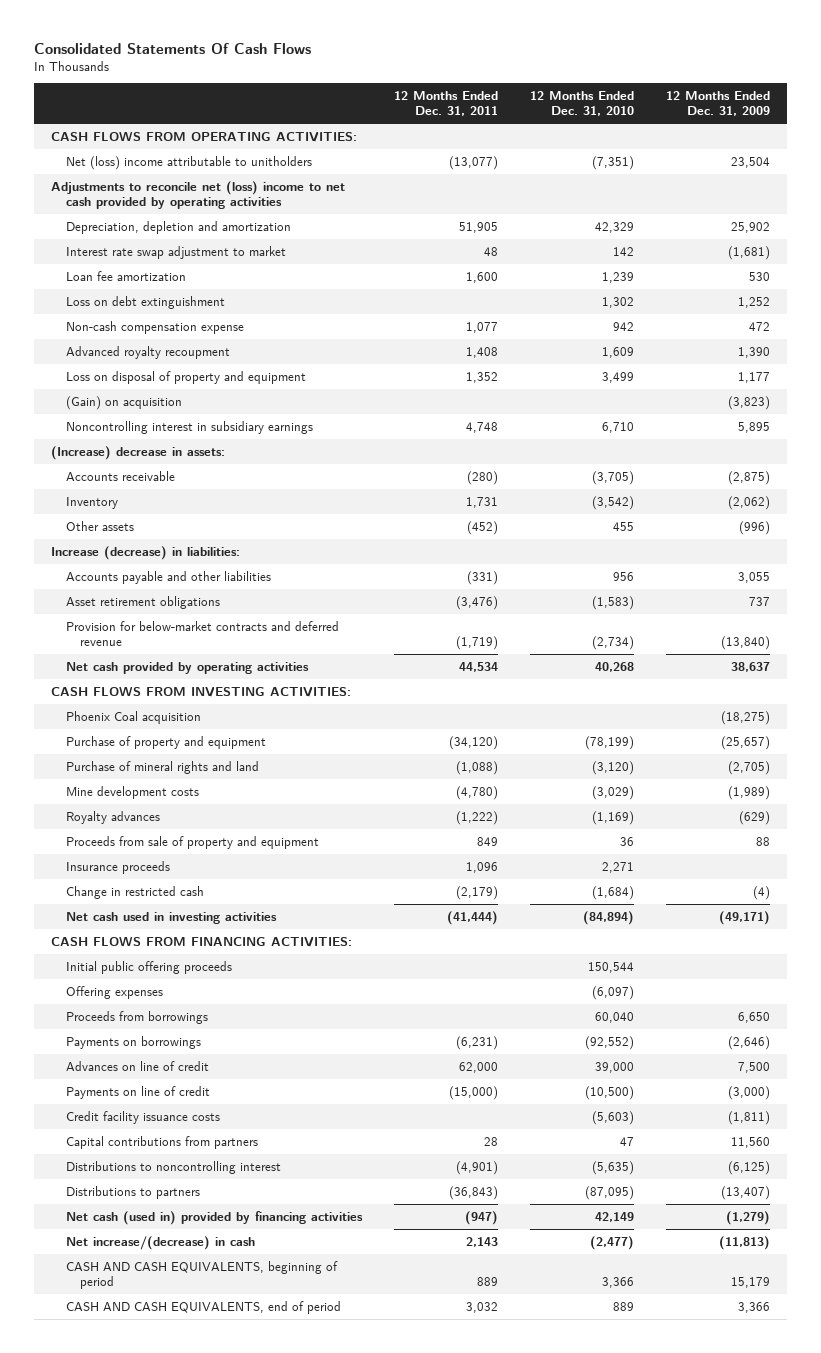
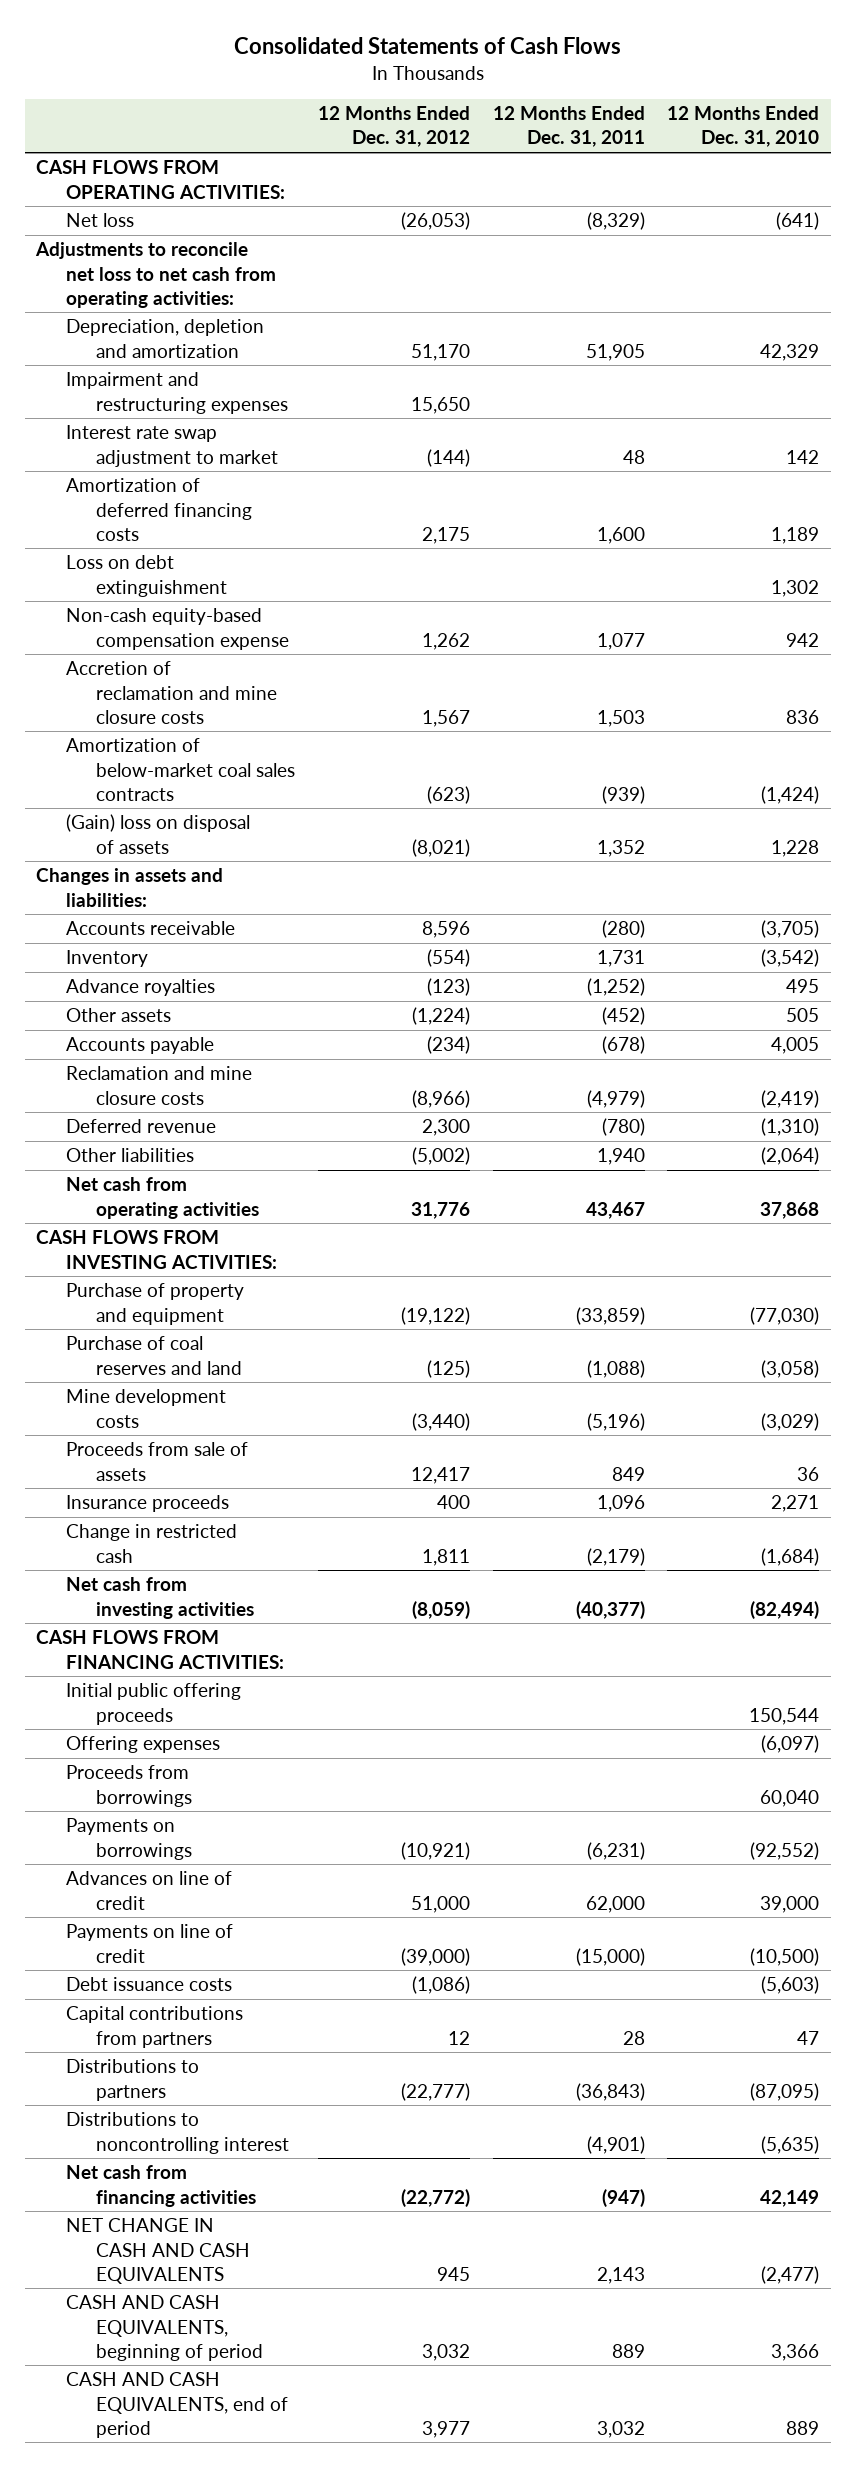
- Consolidated Statements Of Cash Flows
+ Consolidated Statements of Cash Flows
- | 12 Months Ended Dec. 31, 2011 | 12 Months Ended Dec. 31, 2010 | 12 Months Ended Dec. 31, 2009
+ | 12 Months Ended Dec. 31, 2012 | 12 Months Ended Dec. 31, 2011 | 12 Months Ended Dec. 31, 2010
- Net (loss) income attributable to unitholders | (13,077) | (7,351) | 23,504
- Adjustments to reconcile net (loss) income to net cash provided by operating activities
+ Net loss | (26,053) | (8,329) | (641)
+ Adjustments to reconcile net loss to net cash from operating activities:
+ Impairment and restructuring expenses | 15,650 | |
- Loan fee amortization | 1,600 | 1,239 | 530
+ Amortization of deferred financing costs | 2,175 | 1,600 | 1,189
- Non-cash compensation expense | 1,077 | 942 | 472
- Advanced royalty recoupment | 1,408 | 1,609 | 1,390
- Loss on disposal of property and equipment | 1,352 | 3,499 | 1,177
- (Gain) on acquisition | | | (3,823)
- Noncontrolling interest in subsidiary earnings | 4,748 | 6,710 | 5,895
- (Increase) decrease in assets:
+ Non-cash equity-based compensation expense | 1,262 | 1,077 | 942
+ Accretion of reclamation and mine closure costs | 1,567 | 1,503 | 836
+ Amortization of below-market coal sales contracts | (623) | (939) | (1,424)
+ (Gain) loss on disposal of assets | (8,021) | 1,352 | 1,228
+ Changes in assets and liabilities:
- Other assets | (452) | 455 | (996)
- Increase (decrease) in liabilities:
- Accounts payable and other liabilities | (331) | 956 | 3,055
- Asset retirement obligations | (3,476) | (1,583) | 737
- Provision for below-market contracts and deferred revenue | (1,719) | (2,734) | (13,840)
- Net cash provided by operating activities | 44,534 | 40,268 | 38,637
+ Advance royalties | (123) | (1,252) | 495
+ Other assets | (1,224) | (452) | 505
+ Accounts payable | (234) | (678) | 4,005
+ Reclamation and mine closure costs | (8,966) | (4,979) | (2,419)
+ Deferred revenue | 2,300 | (780) | (1,310)
+ Other liabilities | (5,002) | 1,940 | (2,064)
+ Net cash from operating activities | 31,776 | 43,467 | 37,868
- Phoenix Coal acquisition | | | (18,275)
- Purchase of property and equipment | (34,120) | (78,199) | (25,657)
- Purchase of mineral rights and land | (1,088) | (3,120) | (2,705)
- Mine development costs | (4,780) | (3,029) | (1,989)
- Royalty advances | (1,222) | (1,169) | (629)
- Proceeds from sale of property and equipment | 849 | 36 | 88
+ Purchase of property and equipment | (19,122) | (33,859) | (77,030)
+ Purchase of coal reserves and land | (125) | (1,088) | (3,058)
+ Mine development costs | (3,440) | (5,196) | (3,029)
+ Proceeds from sale of assets | 12,417 | 849 | 36
- Net cash used in investing activities | (41,444) | (84,894) | (49,171)
+ Net cash from investing activities | (8,059) | (40,377) | (82,494)
- Credit facility issuance costs | | (5,603) | (1,811)
+ Debt issuance costs | (1,086) | | (5,603)
- Net cash (used in) provided by financing activities | (947) | 42,149 | (1,279)
- Net increase/(decrease) in cash | 2,143 | (2,477) | (11,813)
moved down: Distributions to noncontrolling interest | | (4,901) | (5,635)
+ Net cash from financing activities | (22,772) | (947) | 42,149
+ NET CHANGE IN CASH AND CASH EQUIVALENTS | 945 | 2,143 | (2,477)

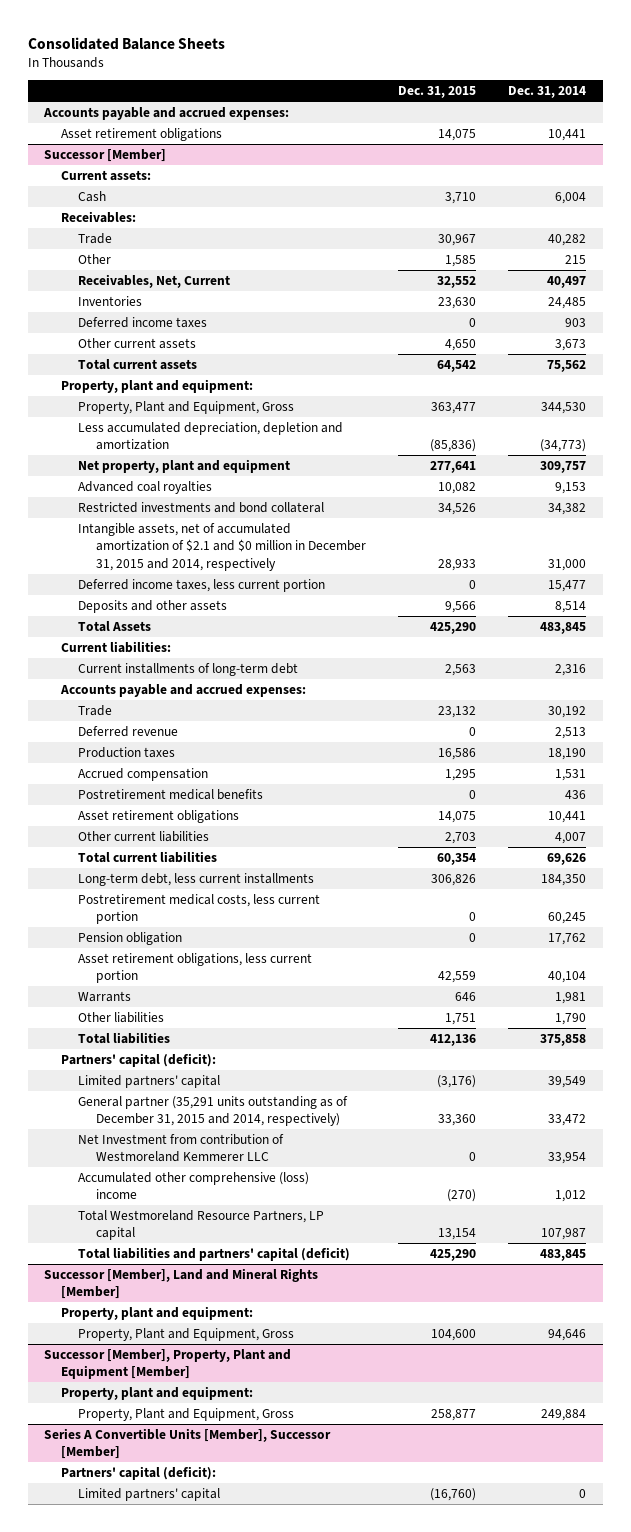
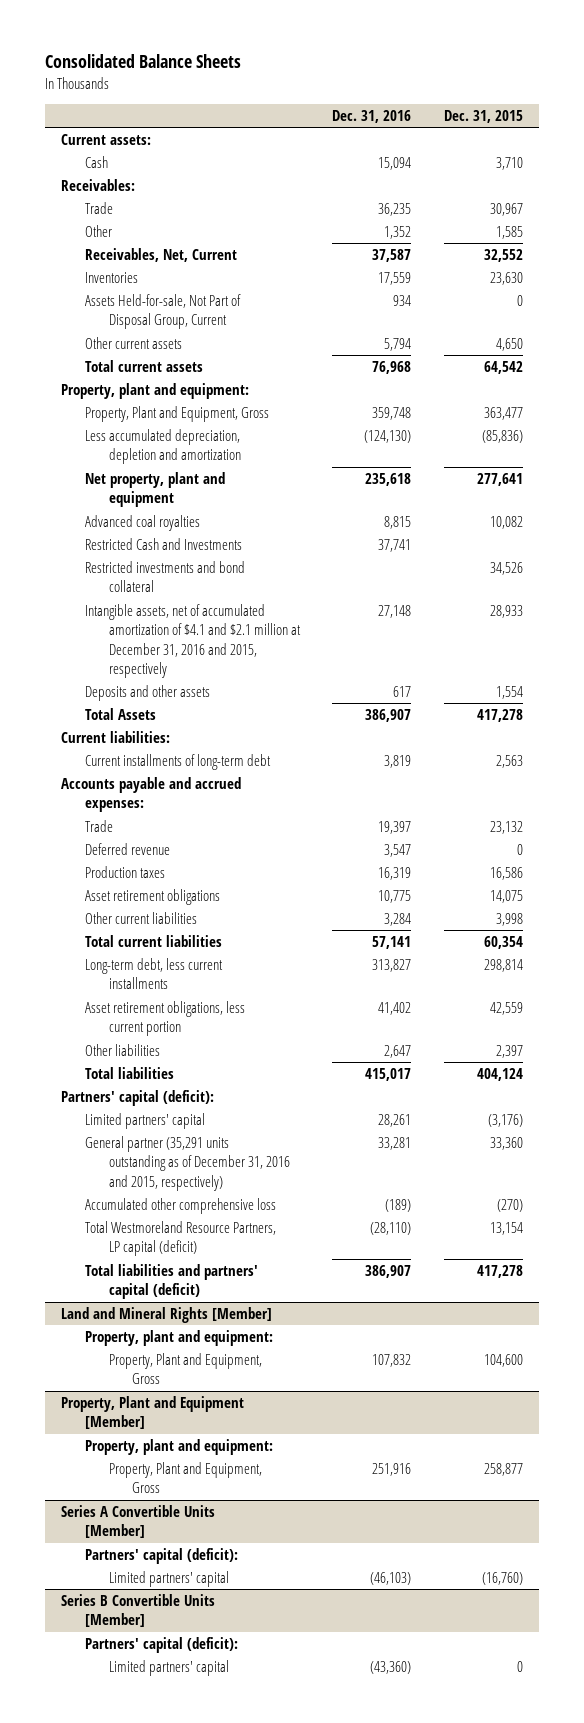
- | Dec. 31, 2015 | Dec. 31, 2014
+ | Dec. 31, 2016 | Dec. 31, 2015
- Accounts payable and accrued expenses:
- Asset retirement obligations | 14,075 | 10,441
- Successor [Member]
- Deferred income taxes | 0 | 903
+ Assets Held-for-sale, Not Part of Disposal Group, Current | 934 | 0
+ Restricted Cash and Investments | 37,741 |
- Intangible assets, net of accumulated amortization of $2.1 and $0 million in December 31, 2015 and 2014, respectively | 28,933 | 31,000
- Deferred income taxes, less current portion | 0 | 15,477
- Deposits and other assets | 9,566 | 8,514
- Total Assets | 425,290 | 483,845
+ Intangible assets, net of accumulated amortization of $4.1 and $2.1 million at December 31, 2016 and 2015, respectively | 27,148 | 28,933
+ Deposits and other assets | 617 | 1,554
+ Total Assets | 386,907 | 417,278
- Accrued compensation | 1,295 | 1,531
- Postretirement medical benefits | 0 | 436
- Other current liabilities | 2,703 | 4,007
+ Other current liabilities | 3,284 | 3,998
- Long-term debt, less current installments | 306,826 | 184,350
- Postretirement medical costs, less current portion | 0 | 60,245
- Pension obligation | 0 | 17,762
+ Long-term debt, less current installments | 313,827 | 298,814
- Warrants | 646 | 1,981
- Other liabilities | 1,751 | 1,790
- Total liabilities | 412,136 | 375,858
+ Other liabilities | 2,647 | 2,397
+ Total liabilities | 415,017 | 404,124
- General partner (35,291 units outstanding as of December 31, 2015 and 2014, respectively) | 33,360 | 33,472
- Net Investment from contribution of Westmoreland Kemmerer LLC | 0 | 33,954
- Accumulated other comprehensive (loss) income | (270) | 1,012
- Total Westmoreland Resource Partners, LP capital | 13,154 | 107,987
- Total liabilities and partners' capital (deficit) | 425,290 | 483,845
- Successor [Member], Land and Mineral Rights [Member]
+ General partner (35,291 units outstanding as of December 31, 2016 and 2015, respectively) | 33,281 | 33,360
+ Accumulated other comprehensive loss | (189) | (270)
+ Total Westmoreland Resource Partners, LP capital (deficit) | (28,110) | 13,154
+ Total liabilities and partners' capital (deficit) | 386,907 | 417,278
+ Land and Mineral Rights [Member]
- Successor [Member], Property, Plant and Equipment [Member]
+ Property, Plant and Equipment [Member]
- Series A Convertible Units [Member], Successor [Member]
+ Series A Convertible Units [Member]
+ Series B Convertible Units [Member]
+ Partners' capital (deficit):
+ Limited partners' capital | (43,360) | 0

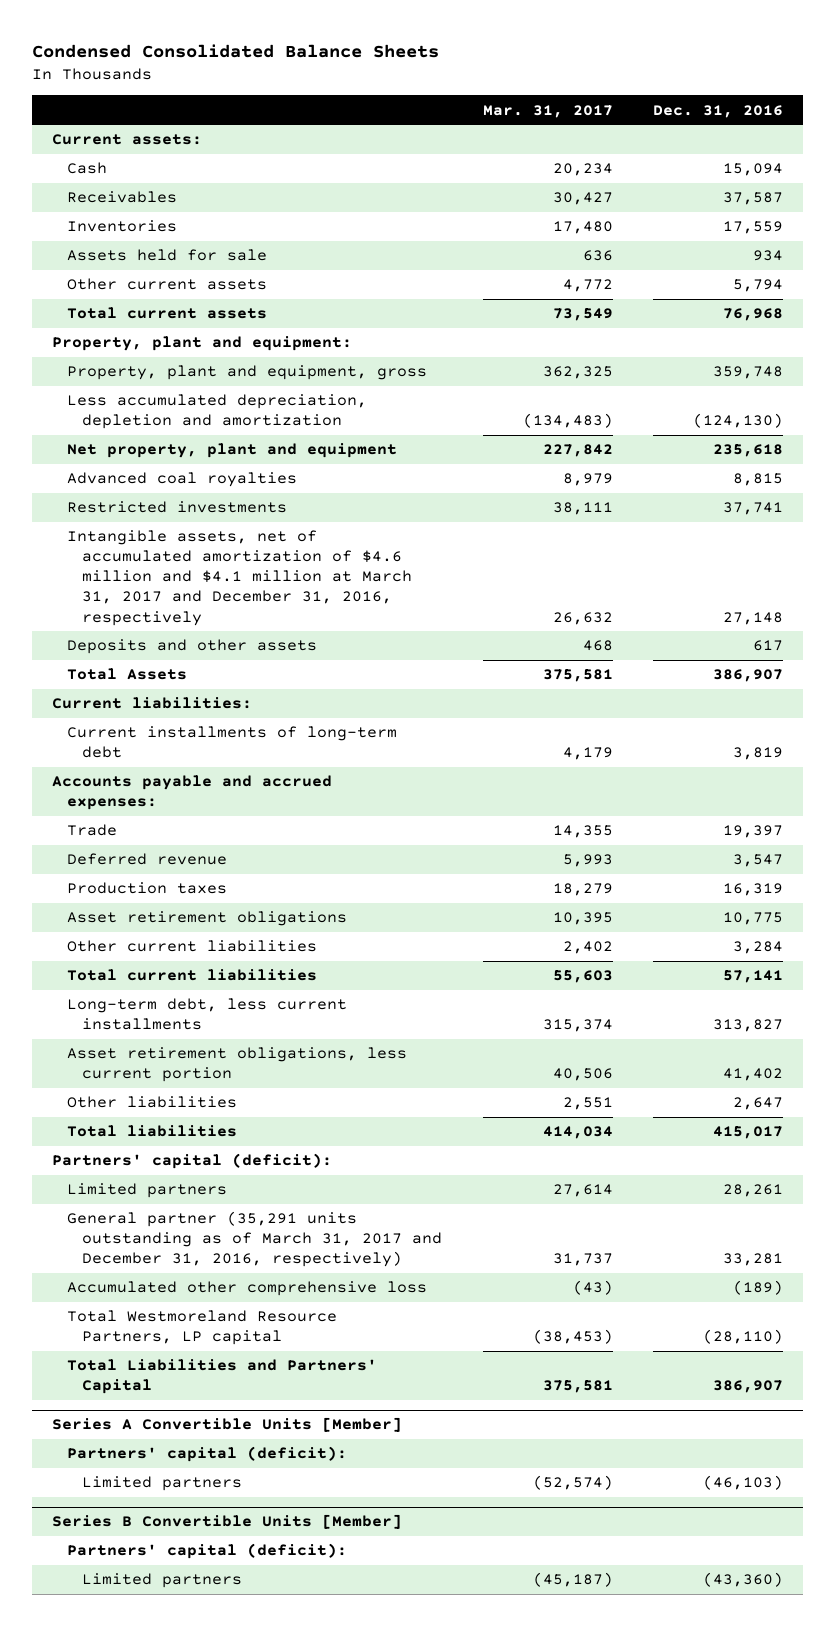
- Consolidated Balance Sheets
+ Condensed Consolidated Balance Sheets
- | Dec. 31, 2016 | Dec. 31, 2015
+ | Mar. 31, 2017 | Dec. 31, 2016
- Receivables:
- Trade | 36,235 | 30,967
- Other | 1,352 | 1,585
- Receivables, Net, Current | 37,587 | 32,552
+ Receivables | 30,427 | 37,587
- Assets Held-for-sale, Not Part of Disposal Group, Current | 934 | 0
+ Assets held for sale | 636 | 934
- Property, Plant and Equipment, Gross | 359,748 | 363,477
+ Property, plant and equipment, gross | 362,325 | 359,748
- Restricted Cash and Investments | 37,741 |
- Restricted investments and bond collateral | | 34,526
- Intangible assets, net of accumulated amortization of $4.1 and $2.1 million at December 31, 2016 and 2015, respectively | 27,148 | 28,933
+ Restricted investments | 38,111 | 37,741
+ Intangible assets, net of accumulated amortization of $4.6 million and $4.1 million at March 31, 2017 and December 31, 2016, respectively | 26,632 | 27,148
- Limited partners' capital | 28,261 | (3,176)
- General partner (35,291 units outstanding as of December 31, 2016 and 2015, respectively) | 33,281 | 33,360
+ Limited partners | 27,614 | 28,261
+ General partner (35,291 units outstanding as of March 31, 2017 and December 31, 2016, respectively) | 31,737 | 33,281
- Total Westmoreland Resource Partners, LP capital (deficit) | (28,110) | 13,154
- Total liabilities and partners' capital (deficit) | 386,907 | 417,278
- Land and Mineral Rights [Member]
- Property, plant and equipment:
- Property, Plant and Equipment, Gross | 107,832 | 104,600
- Property, Plant and Equipment [Member]
- Property, plant and equipment:
- Property, Plant and Equipment, Gross | 251,916 | 258,877
+ Total Westmoreland Resource Partners, LP capital | (38,453) | (28,110)
+ Total Liabilities and Partners' Capital | 375,581 | 386,907
@ Series A Convertible Units [Member]
- Limited partners' capital | (46,103) | (16,760)
+ Limited partners | (52,574) | (46,103)
@ Series B Convertible Units [Member]
- Limited partners' capital | (43,360) | 0
+ Limited partners | (45,187) | (43,360)

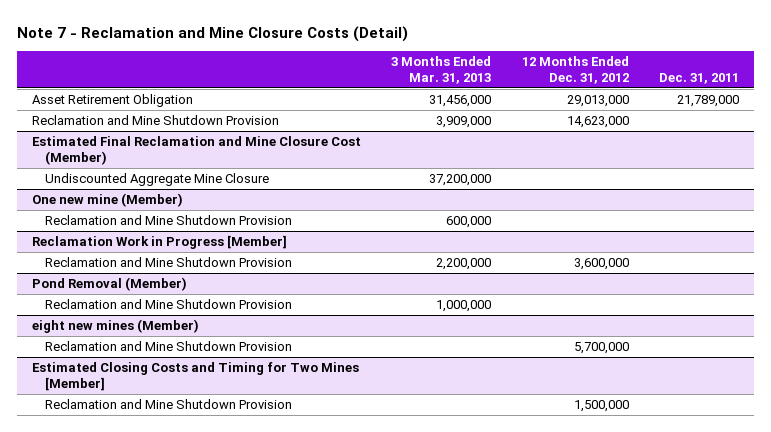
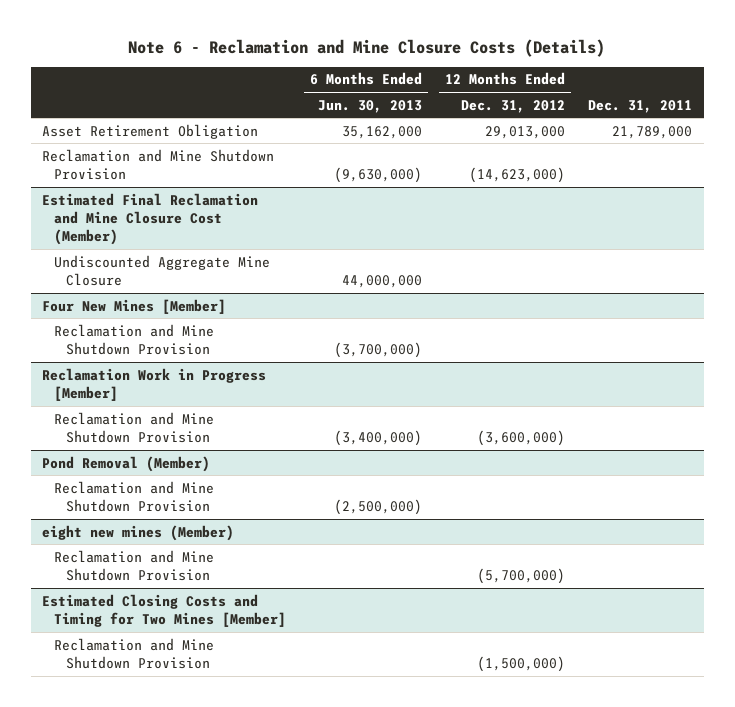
- Note 7 - Reclamation and Mine Closure Costs (Detail)
+ Note 6 - Reclamation and Mine Closure Costs (Details)
- | 3 Months Ended Mar. 31, 2013 | 12 Months Ended Dec. 31, 2012 | Dec. 31, 2011
+ | 6 Months Ended Jun. 30, 2013 | 12 Months Ended Dec. 31, 2012 | Dec. 31, 2011
- Reclamation and Mine Shutdown Provision | 3,909,000 | 14,623,000 |
+ Reclamation and Mine Shutdown Provision | (9,630,000) | (14,623,000) |
- One new mine (Member)
+ Four New Mines [Member]
@ Reclamation Work in Progress [Member]
- Reclamation and Mine Shutdown Provision | 2,200,000 | 3,600,000 |
+ Reclamation and Mine Shutdown Provision | (3,400,000) | (3,600,000) |
@ eight new mines (Member)
- Reclamation and Mine Shutdown Provision | | 5,700,000 |
+ Reclamation and Mine Shutdown Provision | | (5,700,000) |
@ Estimated Closing Costs and Timing for Two Mines [Member]
- Reclamation and Mine Shutdown Provision | | 1,500,000 |
+ Reclamation and Mine Shutdown Provision | | (1,500,000) |

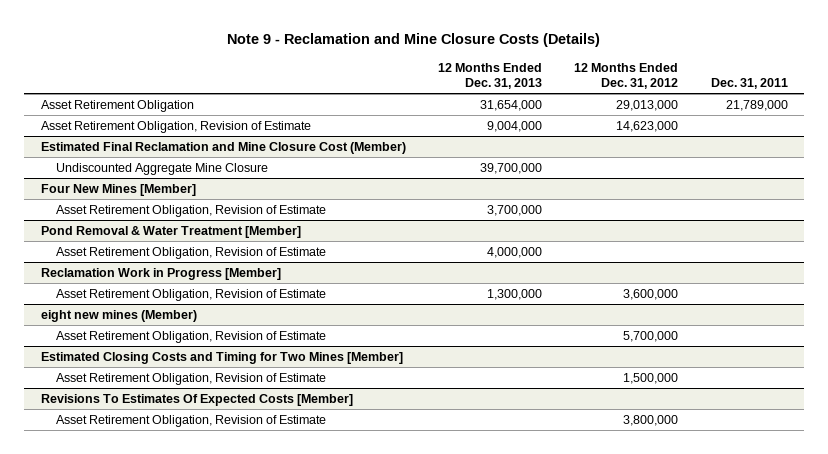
- Note 6 - Reclamation and Mine Closure Costs (Details)
+ Note 9 - Reclamation and Mine Closure Costs (Details)
- | 6 Months Ended Jun. 30, 2013 | 12 Months Ended Dec. 31, 2012 | Dec. 31, 2011
+ | 12 Months Ended Dec. 31, 2013 | 12 Months Ended Dec. 31, 2012 | Dec. 31, 2011
- Reclamation and Mine Shutdown Provision | (9,630,000) | (14,623,000) |
+ Asset Retirement Obligation, Revision of Estimate | 9,004,000 | 14,623,000 |
@ Four New Mines [Member]
- Reclamation and Mine Shutdown Provision | (3,700,000) | |
+ Asset Retirement Obligation, Revision of Estimate | 3,700,000 | |
+ Pond Removal & Water Treatment [Member]
+ Asset Retirement Obligation, Revision of Estimate | 4,000,000 | |
@ Reclamation Work in Progress [Member]
- Reclamation and Mine Shutdown Provision | (3,400,000) | (3,600,000) |
- Pond Removal (Member)
- Reclamation and Mine Shutdown Provision | (2,500,000) | |
@ Reclamation Work in Progress [Member]
+ Asset Retirement Obligation, Revision of Estimate | 1,300,000 | 3,600,000 |
@ eight new mines (Member)
- Reclamation and Mine Shutdown Provision | | (5,700,000) |
+ Asset Retirement Obligation, Revision of Estimate | | 5,700,000 |
@ Estimated Closing Costs and Timing for Two Mines [Member]
- Reclamation and Mine Shutdown Provision | | (1,500,000) |
+ Asset Retirement Obligation, Revision of Estimate | | 1,500,000 |
+ Revisions To Estimates Of Expected Costs [Member]
+ Asset Retirement Obligation, Revision of Estimate | | 3,800,000 |

